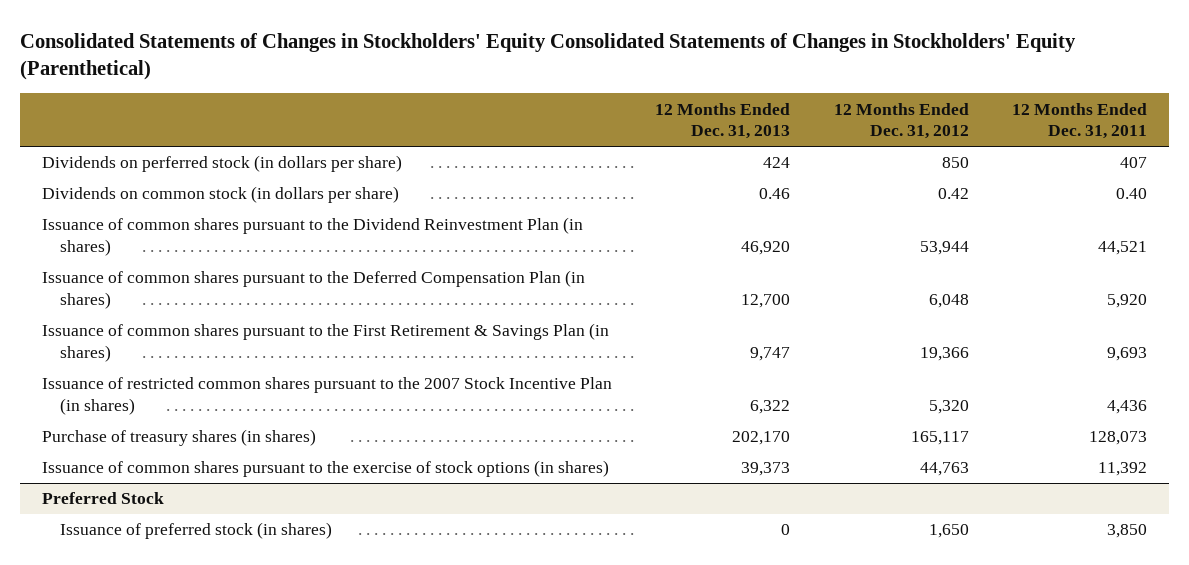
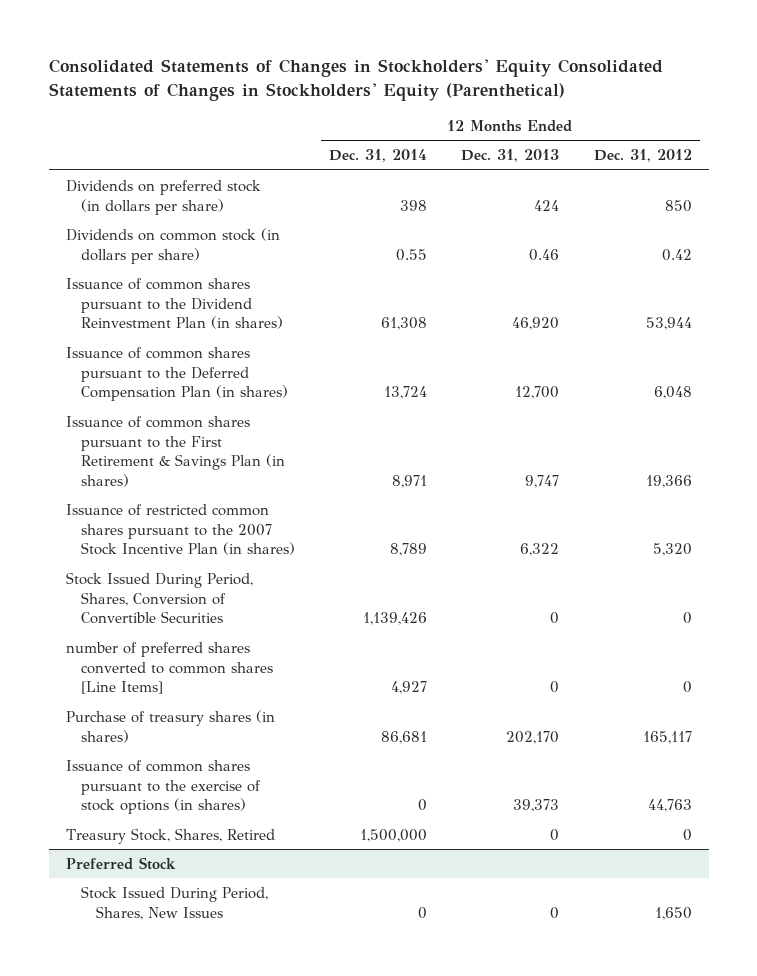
- | 12 Months Ended Dec. 31, 2013 | 12 Months Ended Dec. 31, 2012 | 12 Months Ended Dec. 31, 2011
+ | 12 Months Ended Dec. 31, 2014 | 12 Months Ended Dec. 31, 2013 | 12 Months Ended Dec. 31, 2012
- Dividends on perferred stock (in dollars per share) | 424 | 850 | 407
+ Dividends on preferred stock (in dollars per share) | 398 | 424 | 850
+ Stock Issued During Period, Shares, Conversion of Convertible Securities | 1,139,426 | 0 | 0
+ number of preferred shares converted to common shares [Line Items] | 4,927 | 0 | 0
+ Treasury Stock, Shares, Retired | 1,500,000 | 0 | 0
@ Preferred Stock
- Issuance of preferred stock (in shares) | 0 | 1,650 | 3,850
+ Stock Issued During Period, Shares, New Issues | 0 | 0 | 1,650

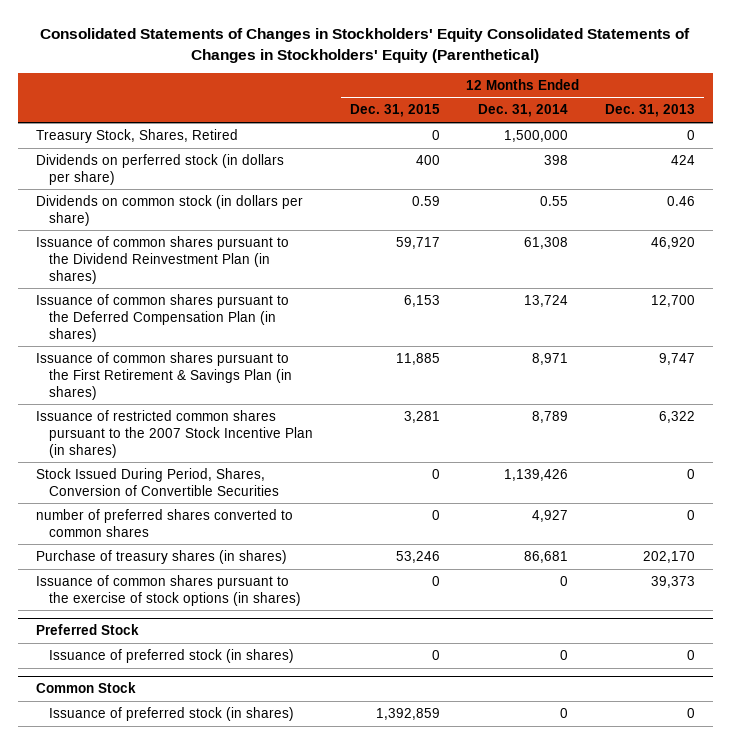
- | 12 Months Ended Dec. 31, 2014 | 12 Months Ended Dec. 31, 2013 | 12 Months Ended Dec. 31, 2012
+ | 12 Months Ended Dec. 31, 2015 | 12 Months Ended Dec. 31, 2014 | 12 Months Ended Dec. 31, 2013
- Dividends on preferred stock (in dollars per share) | 398 | 424 | 850
moved up: Treasury Stock, Shares, Retired | 0 | 1,500,000 | 0
+ Dividends on perferred stock (in dollars per share) | 400 | 398 | 424
- number of preferred shares converted to common shares [Line Items] | 4,927 | 0 | 0
+ number of preferred shares converted to common shares | 0 | 4,927 | 0
@ Preferred Stock
- Stock Issued During Period, Shares, New Issues | 0 | 0 | 1,650
+ Issuance of preferred stock (in shares) | 0 | 0 | 0
+ Common Stock
+ Issuance of preferred stock (in shares) | 1,392,859 | 0 | 0

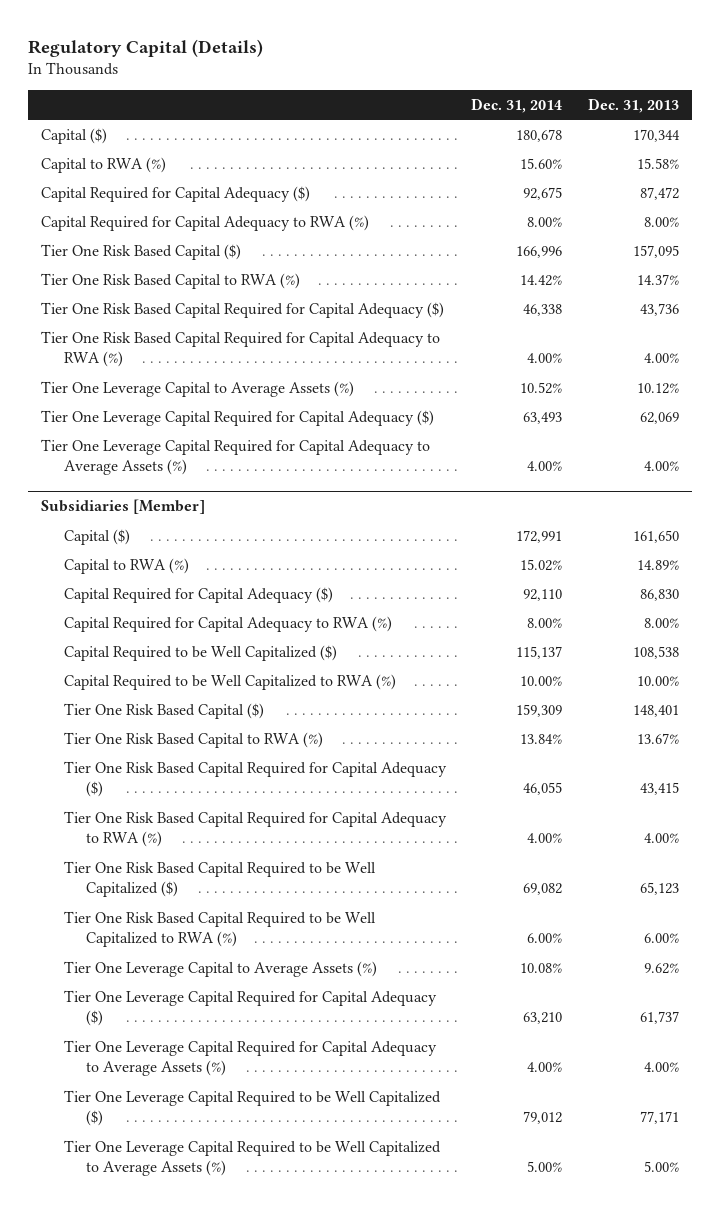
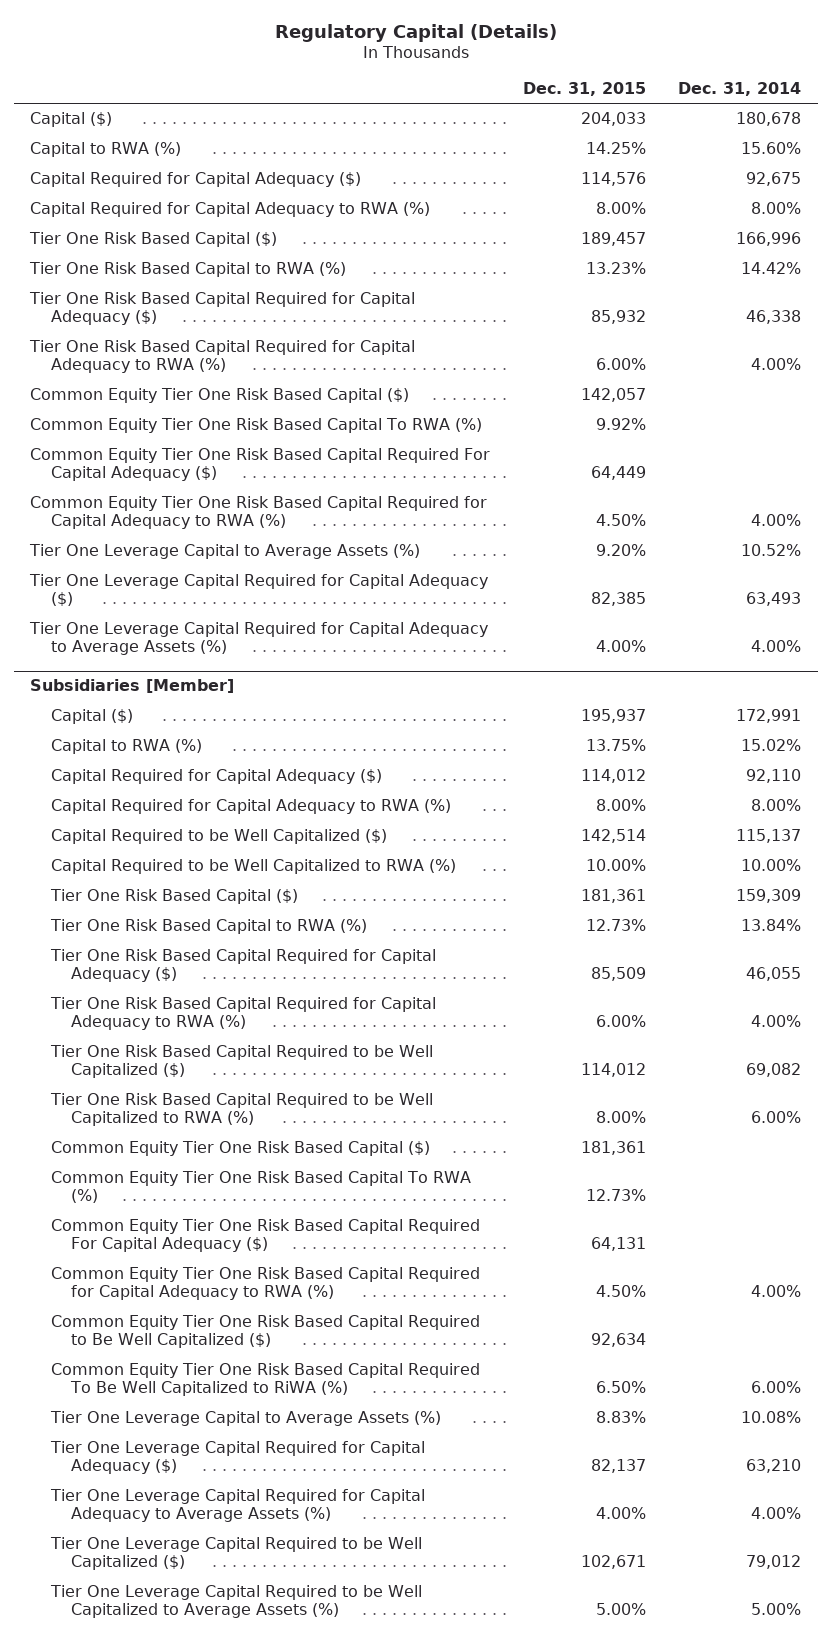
- | Dec. 31, 2014 | Dec. 31, 2013
+ | Dec. 31, 2015 | Dec. 31, 2014
+ Common Equity Tier One Risk Based Capital ($) | 142,057 |
+ Common Equity Tier One Risk Based Capital To RWA (%) | 9.92% |
+ Common Equity Tier One Risk Based Capital Required For Capital Adequacy ($) | 64,449 |
+ Common Equity Tier One Risk Based Capital Required for Capital Adequacy to RWA (%) | 4.50% | 4.00%
@ Subsidiaries [Member]
+ Common Equity Tier One Risk Based Capital ($) | 181,361 |
+ Common Equity Tier One Risk Based Capital To RWA (%) | 12.73% |
+ Common Equity Tier One Risk Based Capital Required For Capital Adequacy ($) | 64,131 |
+ Common Equity Tier One Risk Based Capital Required for Capital Adequacy to RWA (%) | 4.50% | 4.00%
+ Common Equity Tier One Risk Based Capital Required to Be Well Capitalized ($) | 92,634 |
+ Common Equity Tier One Risk Based Capital Required To Be Well Capitalized to RiWA (%) | 6.50% | 6.00%

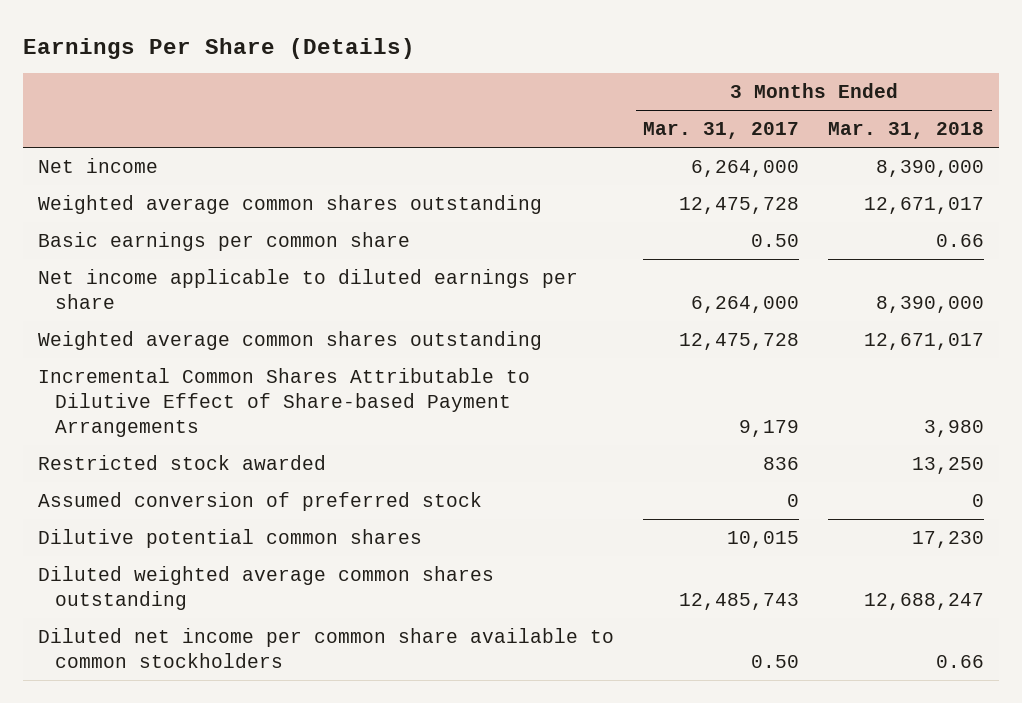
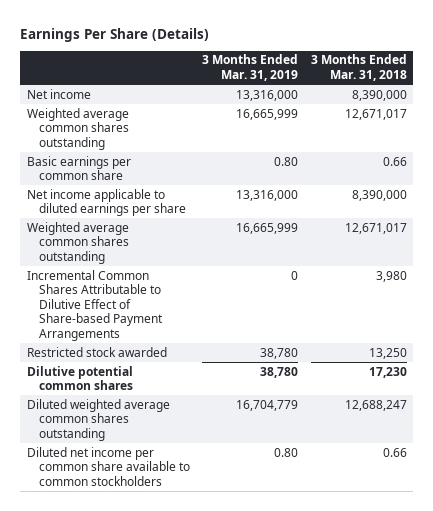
- | 3 Months Ended Mar. 31, 2017 | 3 Months Ended Mar. 31, 2018
+ | 3 Months Ended Mar. 31, 2019 | 3 Months Ended Mar. 31, 2018
- Assumed conversion of preferred stock | 0 | 0

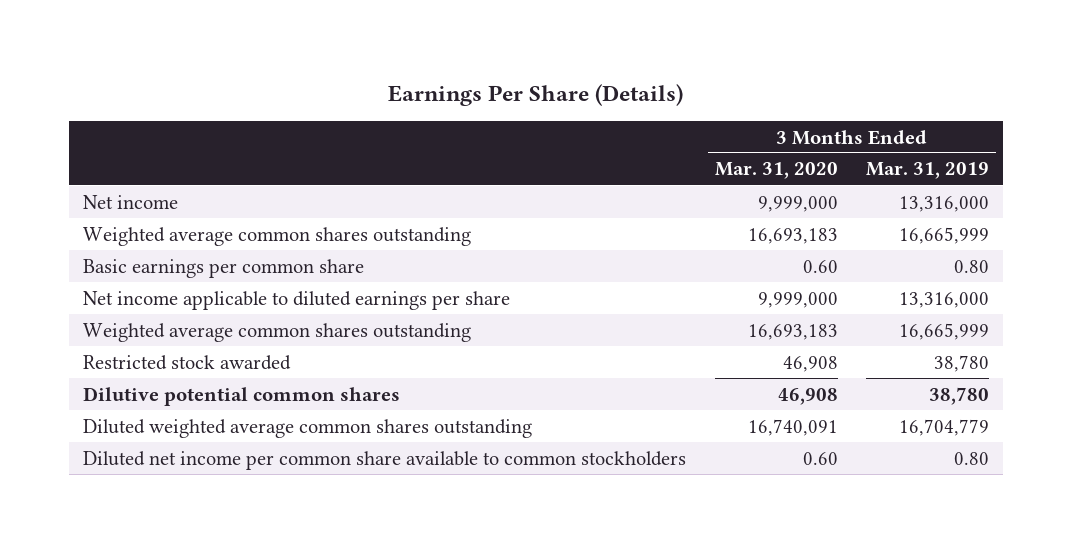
- | 3 Months Ended Mar. 31, 2019 | 3 Months Ended Mar. 31, 2018
+ | 3 Months Ended Mar. 31, 2020 | 3 Months Ended Mar. 31, 2019
- Incremental Common Shares Attributable to Dilutive Effect of Share-based Payment Arrangements | 0 | 3,980

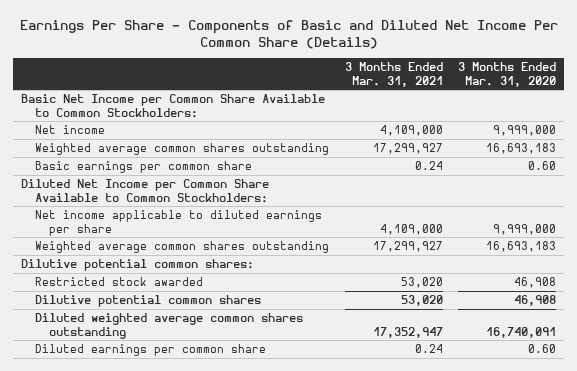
- Earnings Per Share (Details)
+ Earnings Per Share - Components of Basic and Diluted Net Income Per Common Share (Details)
- | 3 Months Ended Mar. 31, 2020 | 3 Months Ended Mar. 31, 2019
+ | 3 Months Ended Mar. 31, 2021 | 3 Months Ended Mar. 31, 2020
+ Basic Net Income per Common Share Available to Common Stockholders:
+ Diluted Net Income per Common Share Available to Common Stockholders:
+ Dilutive potential common shares:
- Diluted net income per common share available to common stockholders | 0.60 | 0.80
+ Diluted earnings per common share | 0.24 | 0.60

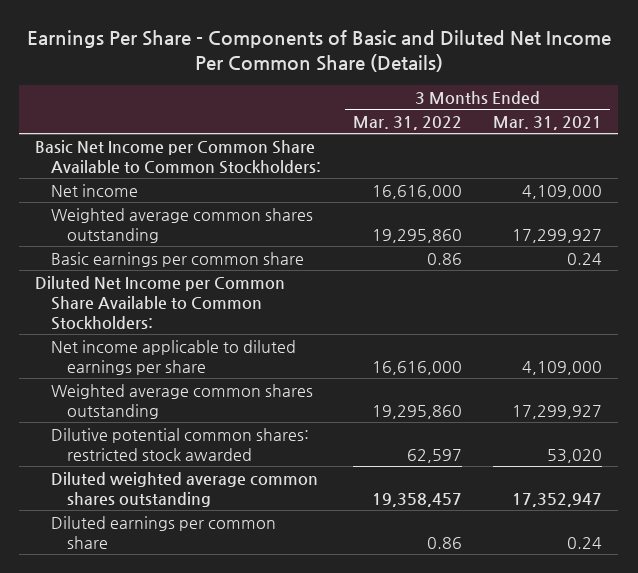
- | 3 Months Ended Mar. 31, 2021 | 3 Months Ended Mar. 31, 2020
+ | 3 Months Ended Mar. 31, 2022 | 3 Months Ended Mar. 31, 2021
- Dilutive potential common shares:
- Restricted stock awarded | 53,020 | 46,908
- Dilutive potential common shares | 53,020 | 46,908
+ Dilutive potential common shares: restricted stock awarded | 62,597 | 53,020

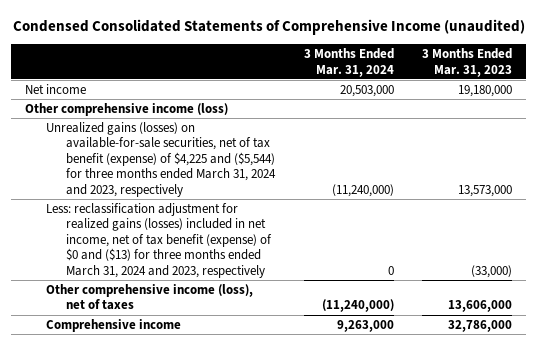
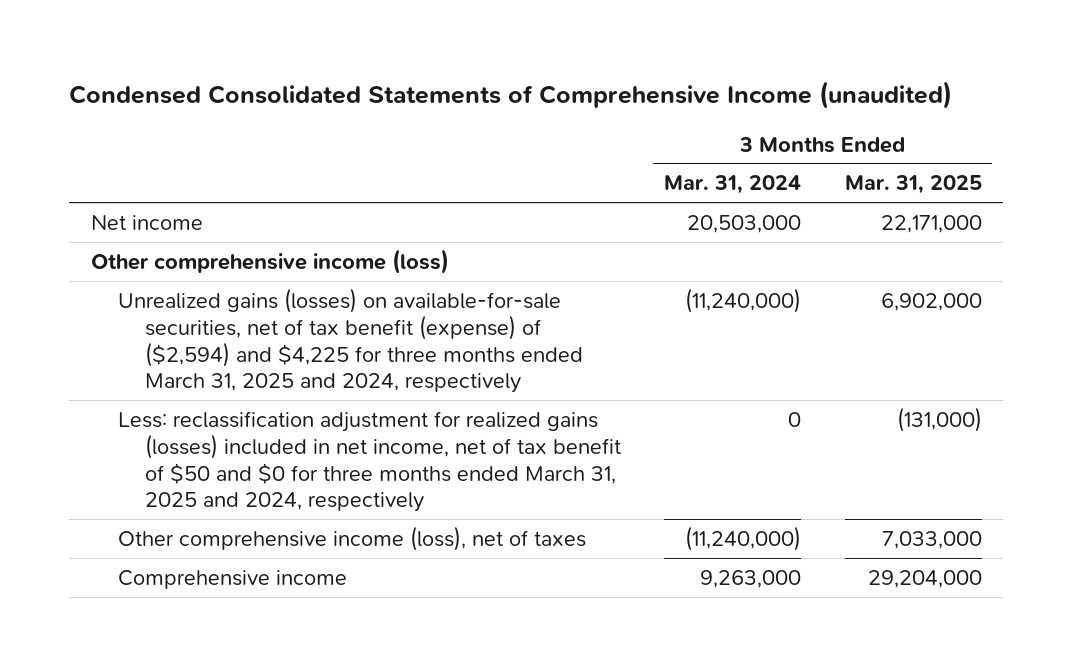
- | 3 Months Ended Mar. 31, 2024 | 3 Months Ended Mar. 31, 2023
+ | 3 Months Ended Mar. 31, 2024 | 3 Months Ended Mar. 31, 2025
- Unrealized gains (losses) on available-for-sale securities, net of tax benefit (expense) of $4,225 and ($5,544) for three months ended March 31, 2024 and 2023, respectively | (11,240,000) | 13,573,000
- Less: reclassification adjustment for realized gains (losses) included in net income, net of tax benefit (expense) of $0 and ($13) for three months ended March 31, 2024 and 2023, respectively | 0 | (33,000)
+ Unrealized gains (losses) on available-for-sale securities, net of tax benefit (expense) of ($2,594) and $4,225 for three months ended March 31, 2025 and 2024, respectively | (11,240,000) | 6,902,000
+ Less: reclassification adjustment for realized gains (losses) included in net income, net of tax benefit of $50 and $0 for three months ended March 31, 2025 and 2024, respectively | 0 | (131,000)

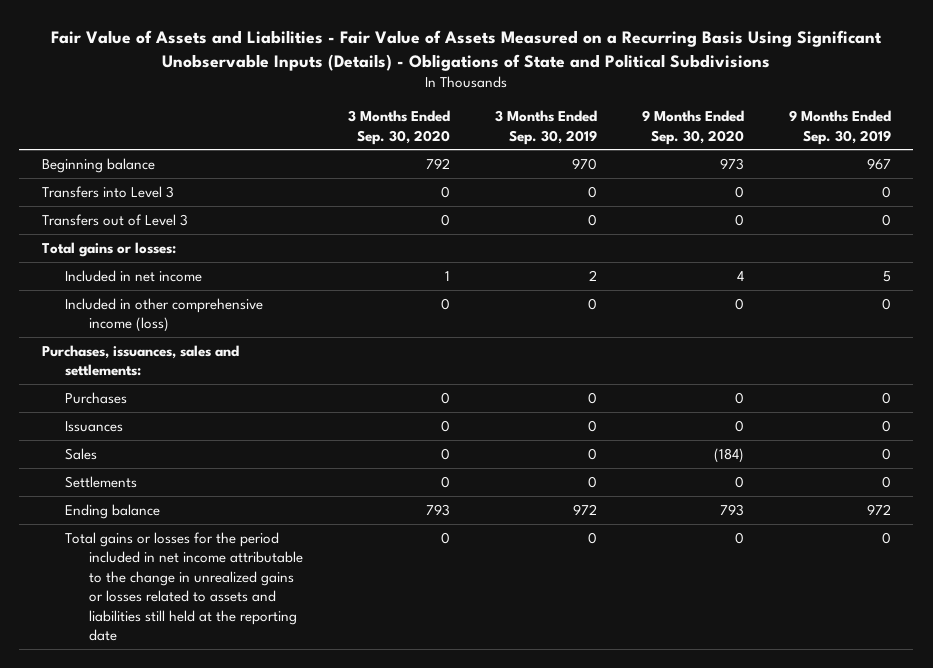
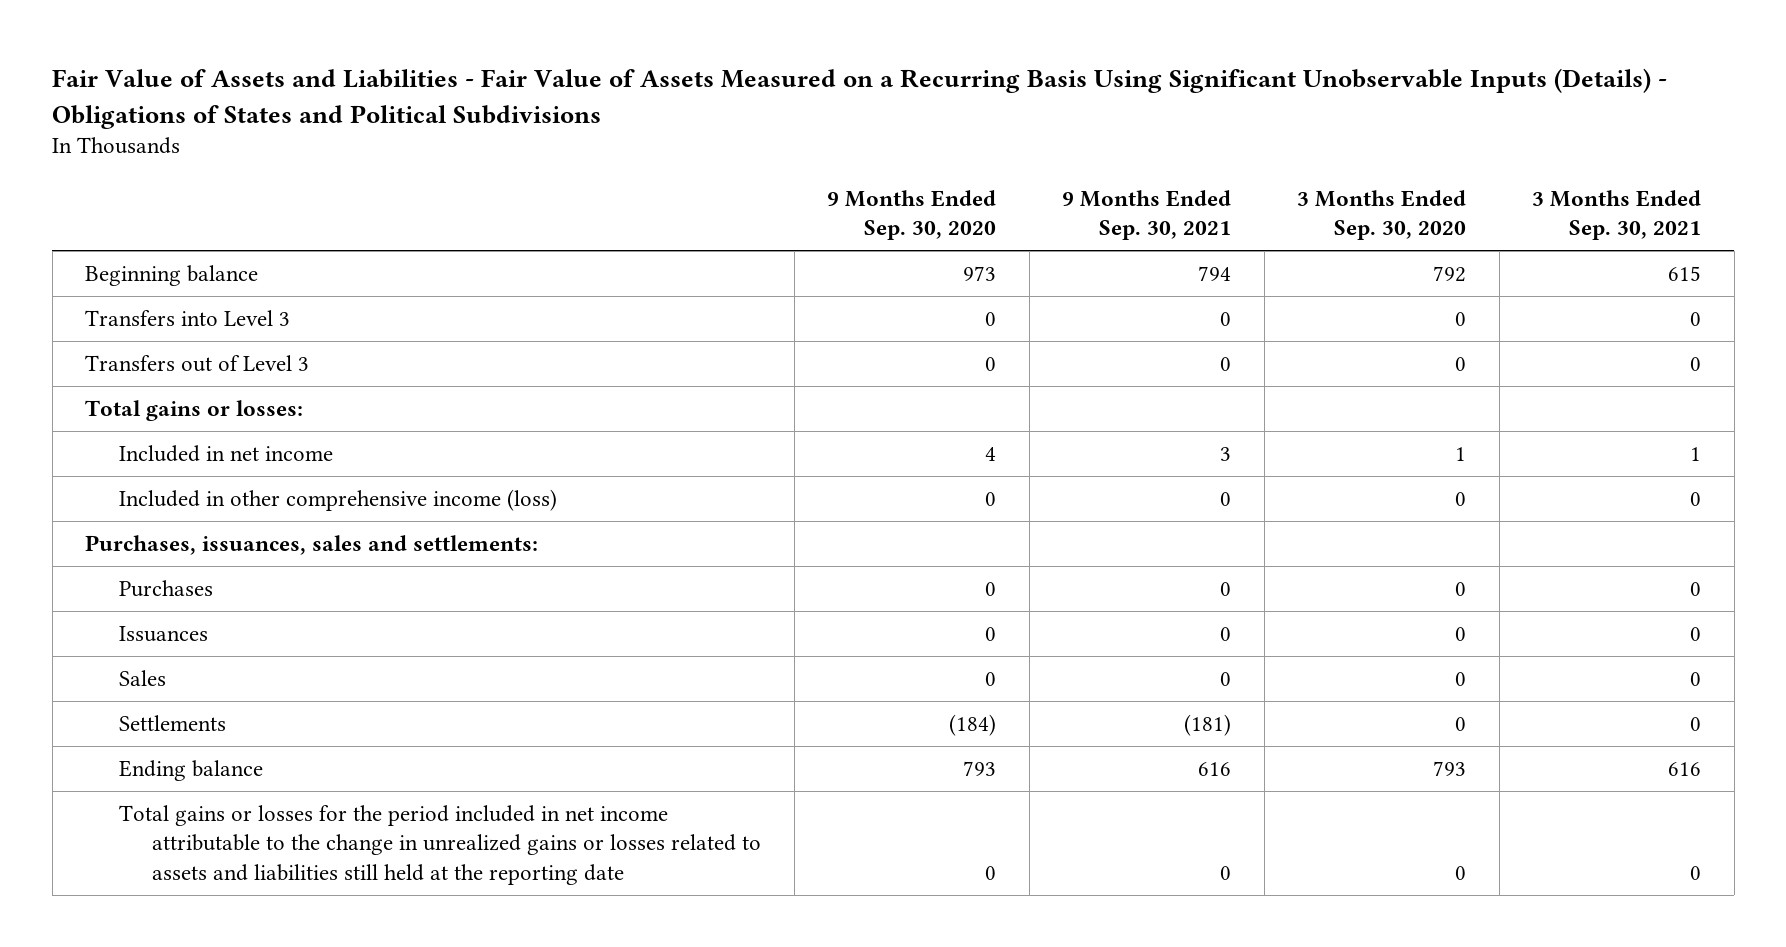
- Fair Value of Assets and Liabilities - Fair Value of Assets Measured on a Recurring Basis Using Significant Unobservable Inputs (Details) - Obligations of State and Political Subdivisions
+ Fair Value of Assets and Liabilities - Fair Value of Assets Measured on a Recurring Basis Using Significant Unobservable Inputs (Details) - Obligations of States and Political Subdivisions
- | 3 Months Ended Sep. 30, 2020 | 3 Months Ended Sep. 30, 2019 | 9 Months Ended Sep. 30, 2020 | 9 Months Ended Sep. 30, 2019
+ | 9 Months Ended Sep. 30, 2020 | 9 Months Ended Sep. 30, 2021 | 3 Months Ended Sep. 30, 2020 | 3 Months Ended Sep. 30, 2021
- Sales | 0 | 0 | (184) | 0
- Settlements | 0 | 0 | 0 | 0
+ Sales | 0 | 0 | 0 | 0
+ Settlements | (184) | (181) | 0 | 0

